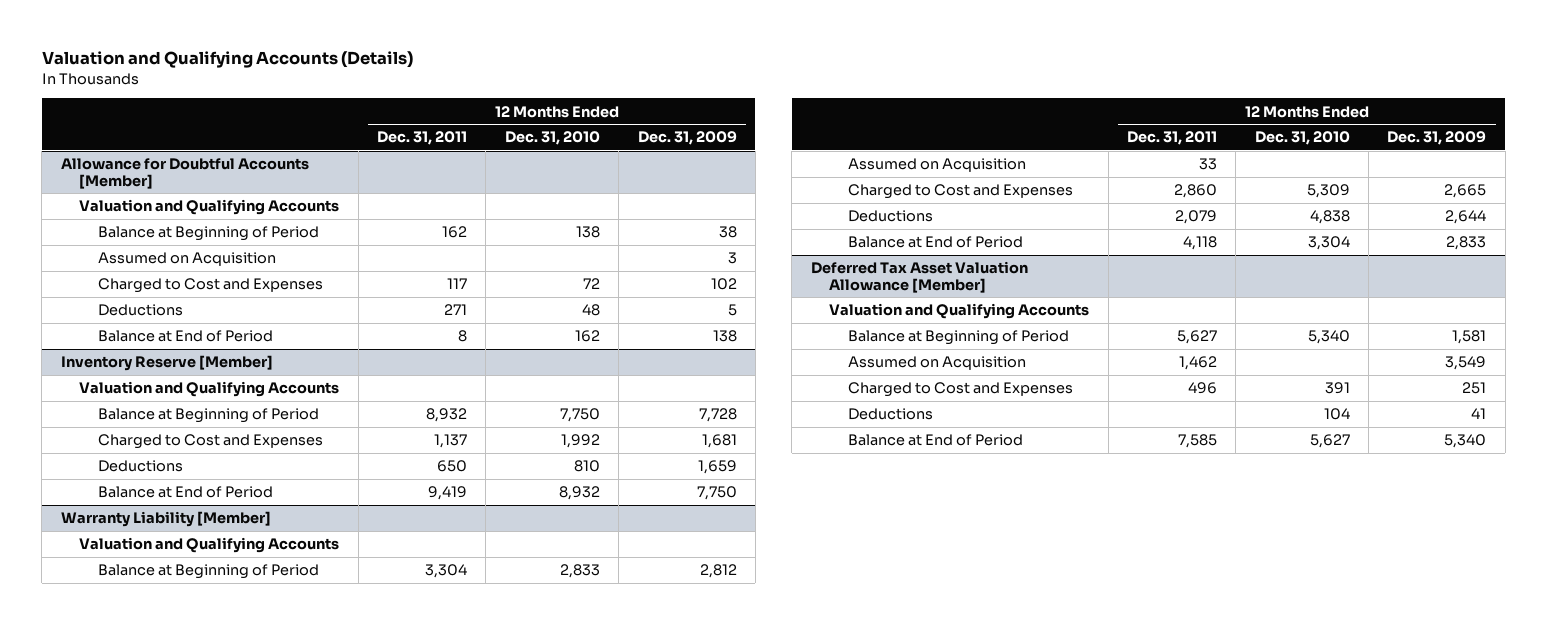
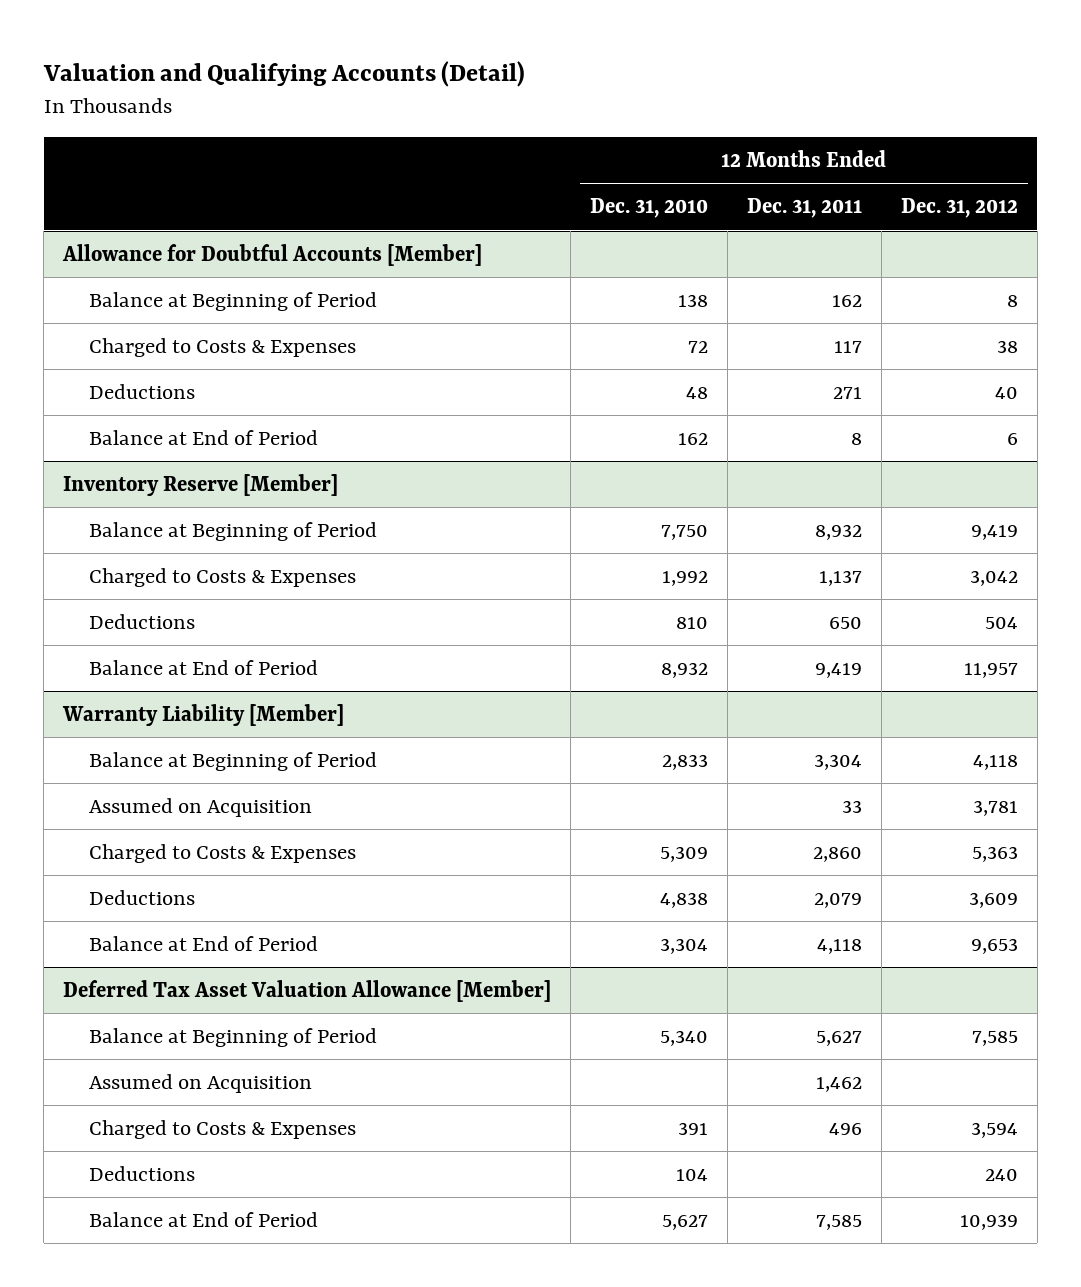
- Valuation and Qualifying Accounts (Details)
+ Valuation and Qualifying Accounts (Detail)
- | 12 Months Ended Dec. 31, 2011 | 12 Months Ended Dec. 31, 2010 | 12 Months Ended Dec. 31, 2009
+ | 12 Months Ended Dec. 31, 2010 | 12 Months Ended Dec. 31, 2011 | 12 Months Ended Dec. 31, 2012
@ Allowance for Doubtful Accounts [Member]
- Valuation and Qualifying Accounts
- Assumed on Acquisition | | | 3
- Charged to Cost and Expenses | 117 | 72 | 102
+ Charged to Costs & Expenses | 72 | 117 | 38
@ Inventory Reserve [Member]
- Valuation and Qualifying Accounts
- Charged to Cost and Expenses | 1,137 | 1,992 | 1,681
+ Charged to Costs & Expenses | 1,992 | 1,137 | 3,042
@ Warranty Liability [Member]
- Valuation and Qualifying Accounts
- Charged to Cost and Expenses | 2,860 | 5,309 | 2,665
+ Charged to Costs & Expenses | 5,309 | 2,860 | 5,363
@ Deferred Tax Asset Valuation Allowance [Member]
- Valuation and Qualifying Accounts
- Charged to Cost and Expenses | 496 | 391 | 251
+ Charged to Costs & Expenses | 391 | 496 | 3,594

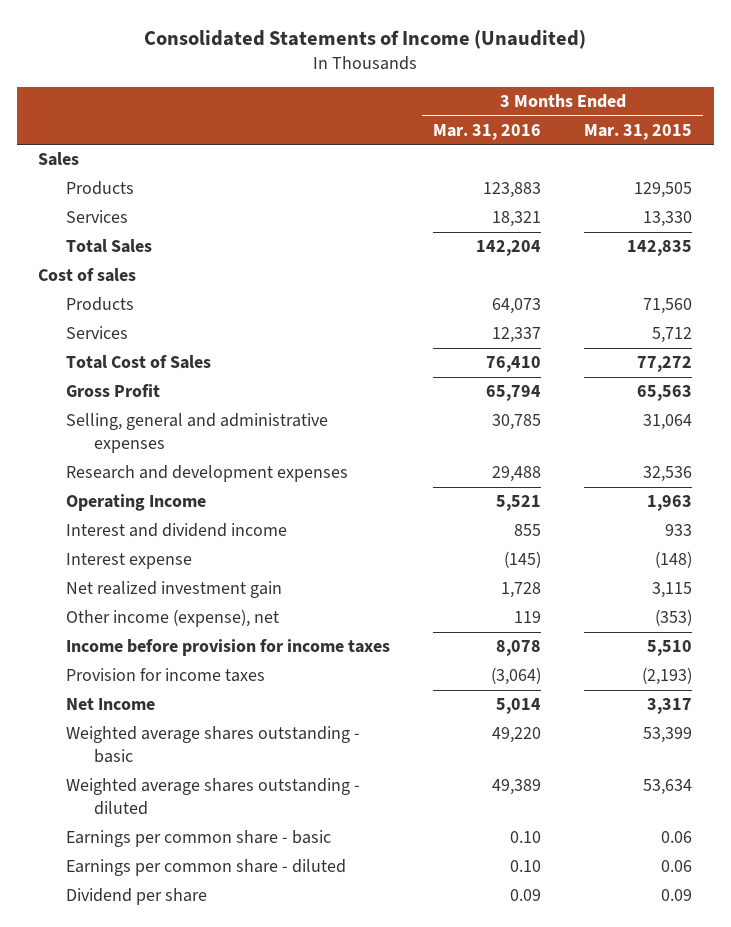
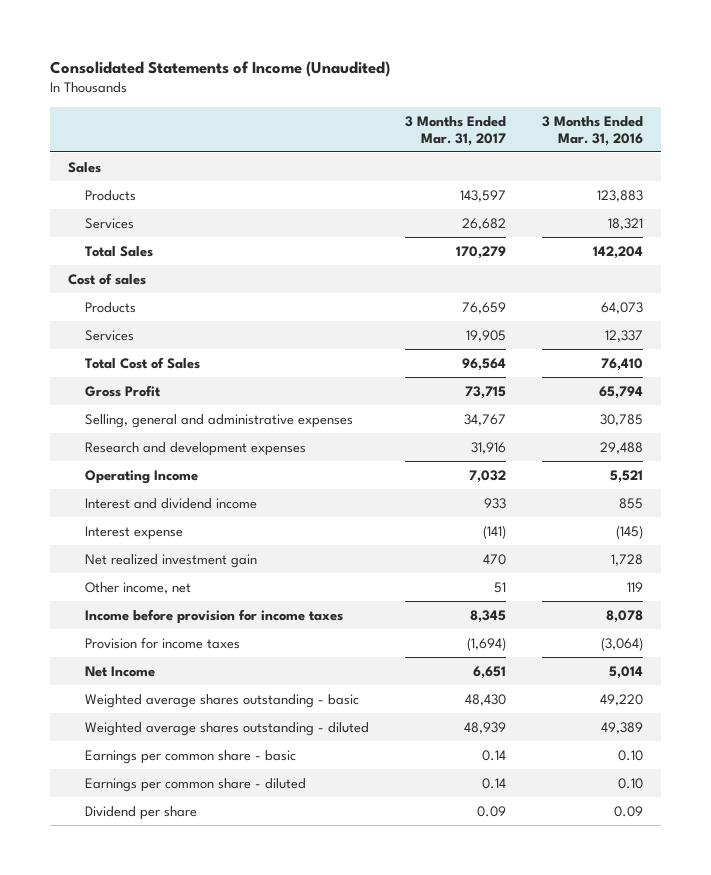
- | 3 Months Ended Mar. 31, 2016 | 3 Months Ended Mar. 31, 2015
+ | 3 Months Ended Mar. 31, 2017 | 3 Months Ended Mar. 31, 2016
- Other income (expense), net | 119 | (353)
+ Other income, net | 51 | 119

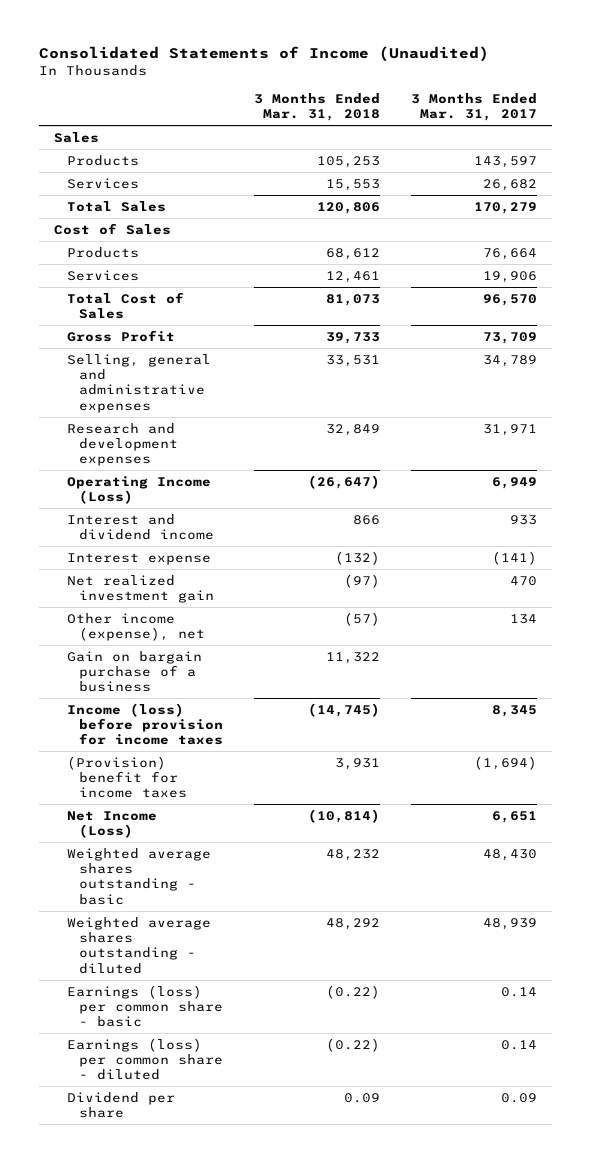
- | 3 Months Ended Mar. 31, 2017 | 3 Months Ended Mar. 31, 2016
+ | 3 Months Ended Mar. 31, 2018 | 3 Months Ended Mar. 31, 2017
- Cost of sales
- Products | 76,659 | 64,073
- Services | 19,905 | 12,337
- Total Cost of Sales | 96,564 | 76,410
- Gross Profit | 73,715 | 65,794
- Selling, general and administrative expenses | 34,767 | 30,785
- Research and development expenses | 31,916 | 29,488
- Operating Income | 7,032 | 5,521
+ Cost of Sales
+ Products | 68,612 | 76,664
+ Services | 12,461 | 19,906
+ Total Cost of Sales | 81,073 | 96,570
+ Gross Profit | 39,733 | 73,709
+ Selling, general and administrative expenses | 33,531 | 34,789
+ Research and development expenses | 32,849 | 31,971
+ Operating Income (Loss) | (26,647) | 6,949
- Other income, net | 51 | 119
- Income before provision for income taxes | 8,345 | 8,078
- Provision for income taxes | (1,694) | (3,064)
- Net Income | 6,651 | 5,014
+ Other income (expense), net | (57) | 134
+ Gain on bargain purchase of a business | 11,322 |
+ Income (loss) before provision for income taxes | (14,745) | 8,345
+ (Provision) benefit for income taxes | 3,931 | (1,694)
+ Net Income (Loss) | (10,814) | 6,651
- Earnings per common share - basic | 0.14 | 0.10
- Earnings per common share - diluted | 0.14 | 0.10
+ Earnings (loss) per common share - basic | (0.22) | 0.14
+ Earnings (loss) per common share - diluted | (0.22) | 0.14

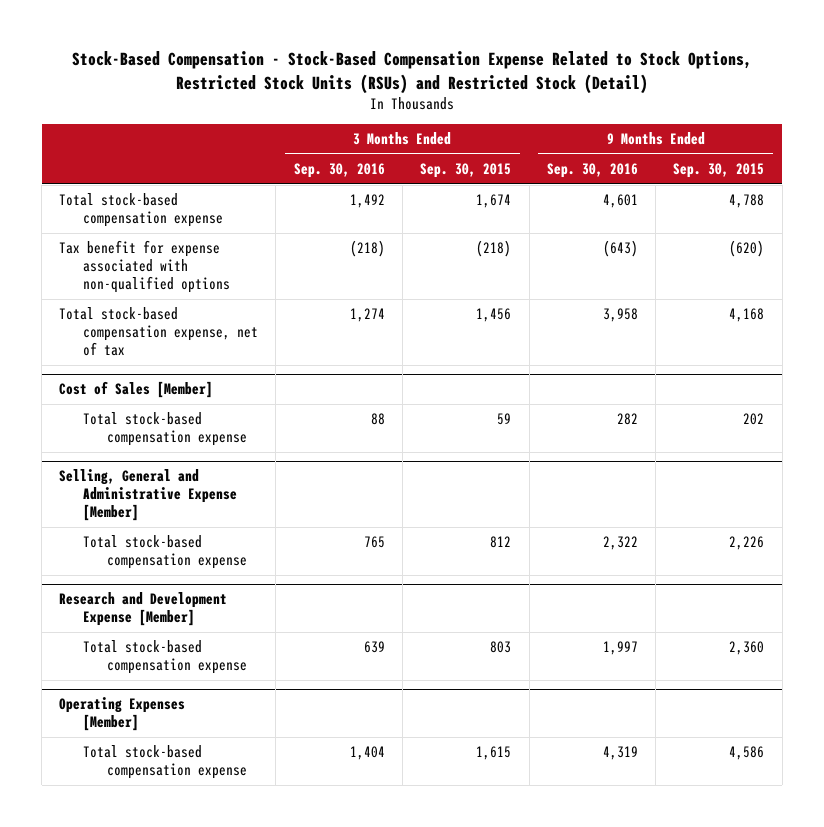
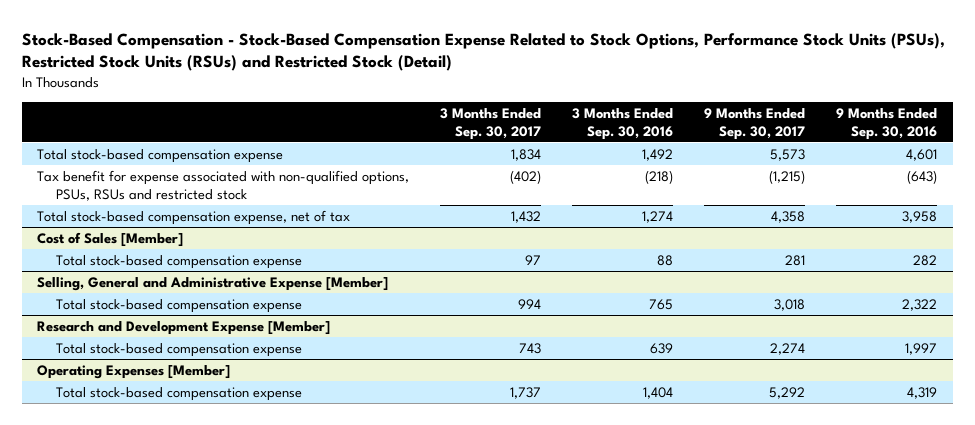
- Stock-Based Compensation - Stock-Based Compensation Expense Related to Stock Options, Restricted Stock Units (RSUs) and Restricted Stock (Detail)
+ Stock-Based Compensation - Stock-Based Compensation Expense Related to Stock Options, Performance Stock Units (PSUs), Restricted Stock Units (RSUs) and Restricted Stock (Detail)
- | 3 Months Ended Sep. 30, 2016 | 3 Months Ended Sep. 30, 2015 | 9 Months Ended Sep. 30, 2016 | 9 Months Ended Sep. 30, 2015
+ | 3 Months Ended Sep. 30, 2017 | 3 Months Ended Sep. 30, 2016 | 9 Months Ended Sep. 30, 2017 | 9 Months Ended Sep. 30, 2016
- Tax benefit for expense associated with non-qualified options | (218) | (218) | (643) | (620)
+ Tax benefit for expense associated with non-qualified options, PSUs, RSUs and restricted stock | (402) | (218) | (1,215) | (643)

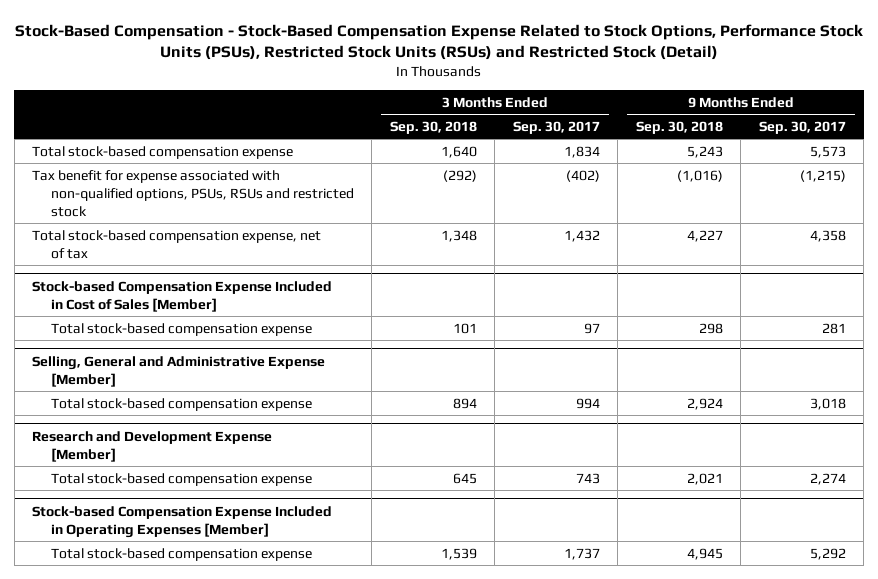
- | 3 Months Ended Sep. 30, 2017 | 3 Months Ended Sep. 30, 2016 | 9 Months Ended Sep. 30, 2017 | 9 Months Ended Sep. 30, 2016
+ | 3 Months Ended Sep. 30, 2018 | 3 Months Ended Sep. 30, 2017 | 9 Months Ended Sep. 30, 2018 | 9 Months Ended Sep. 30, 2017
- Cost of Sales [Member]
+ Stock-based Compensation Expense Included in Cost of Sales [Member]
- Operating Expenses [Member]
+ Stock-based Compensation Expense Included in Operating Expenses [Member]

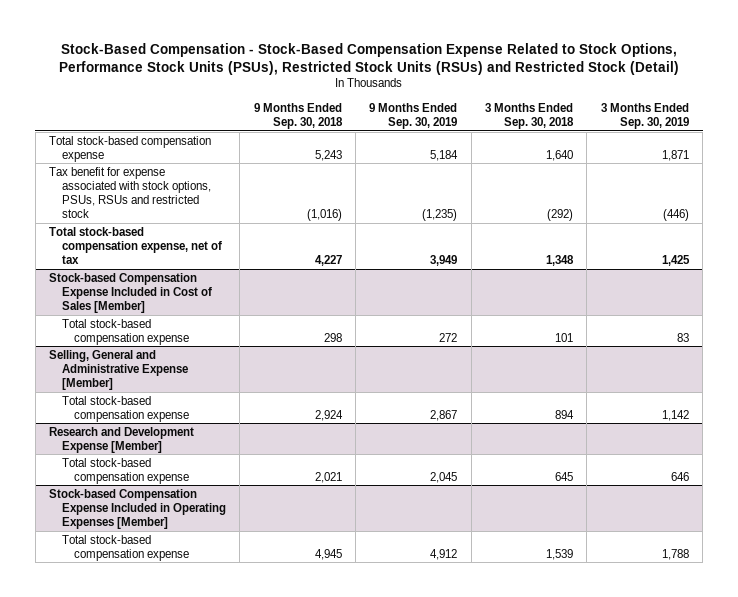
- | 3 Months Ended Sep. 30, 2018 | 3 Months Ended Sep. 30, 2017 | 9 Months Ended Sep. 30, 2018 | 9 Months Ended Sep. 30, 2017
+ | 9 Months Ended Sep. 30, 2018 | 9 Months Ended Sep. 30, 2019 | 3 Months Ended Sep. 30, 2018 | 3 Months Ended Sep. 30, 2019
- Tax benefit for expense associated with non-qualified options, PSUs, RSUs and restricted stock | (292) | (402) | (1,016) | (1,215)
+ Tax benefit for expense associated with stock options, PSUs, RSUs and restricted stock | (1,016) | (1,235) | (292) | (446)

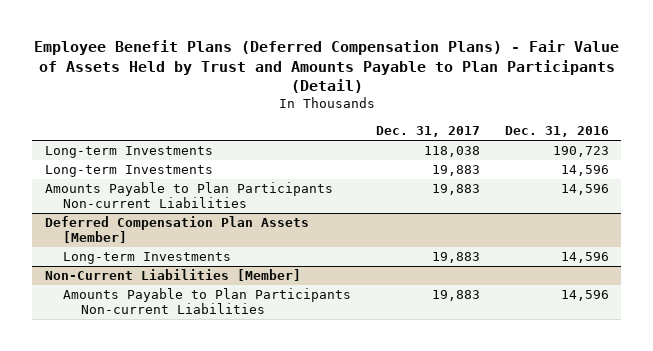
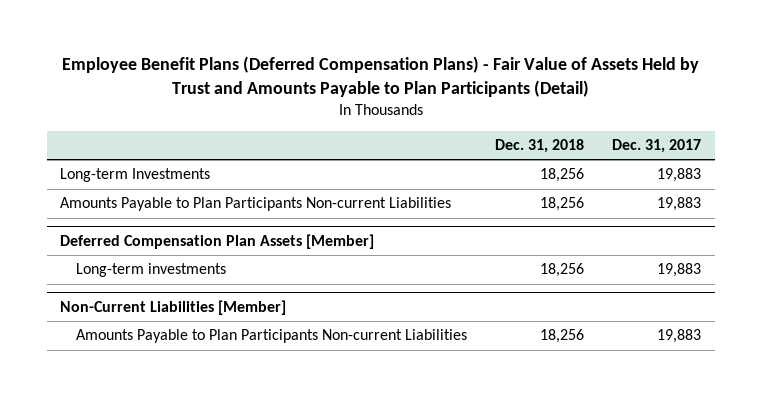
- | Dec. 31, 2017 | Dec. 31, 2016
+ | Dec. 31, 2018 | Dec. 31, 2017
- Long-term Investments | 118,038 | 190,723
@ Deferred Compensation Plan Assets [Member]
- Long-term Investments | 19,883 | 14,596
+ Long-term investments | 18,256 | 19,883

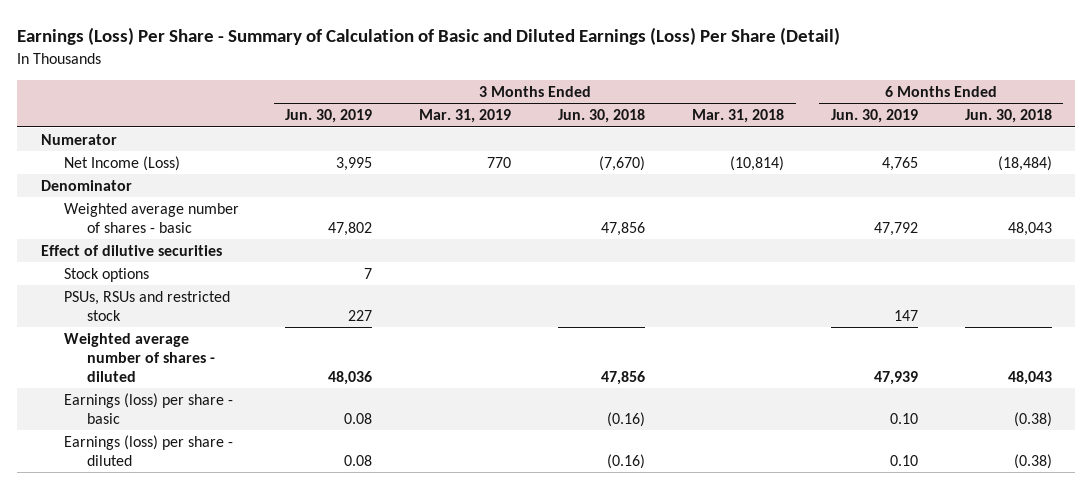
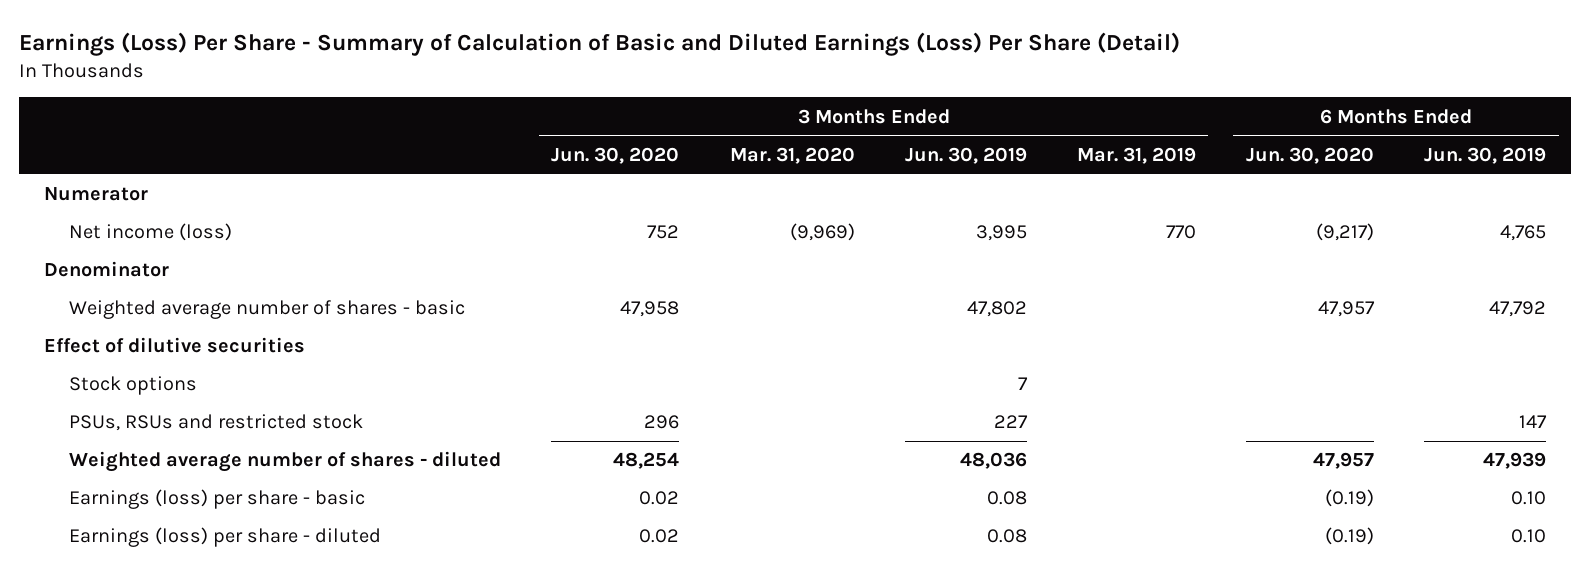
- | 3 Months Ended Jun. 30, 2019 | 3 Months Ended Mar. 31, 2019 | 3 Months Ended Jun. 30, 2018 | 3 Months Ended Mar. 31, 2018 | 6 Months Ended Jun. 30, 2019 | 6 Months Ended Jun. 30, 2018
+ | 3 Months Ended Jun. 30, 2020 | 3 Months Ended Mar. 31, 2020 | 3 Months Ended Jun. 30, 2019 | 3 Months Ended Mar. 31, 2019 | 6 Months Ended Jun. 30, 2020 | 6 Months Ended Jun. 30, 2019
- Net Income (Loss) | 3,995 | 770 | (7,670) | (10,814) | 4,765 | (18,484)
+ Net income (loss) | 752 | (9,969) | 3,995 | 770 | (9,217) | 4,765

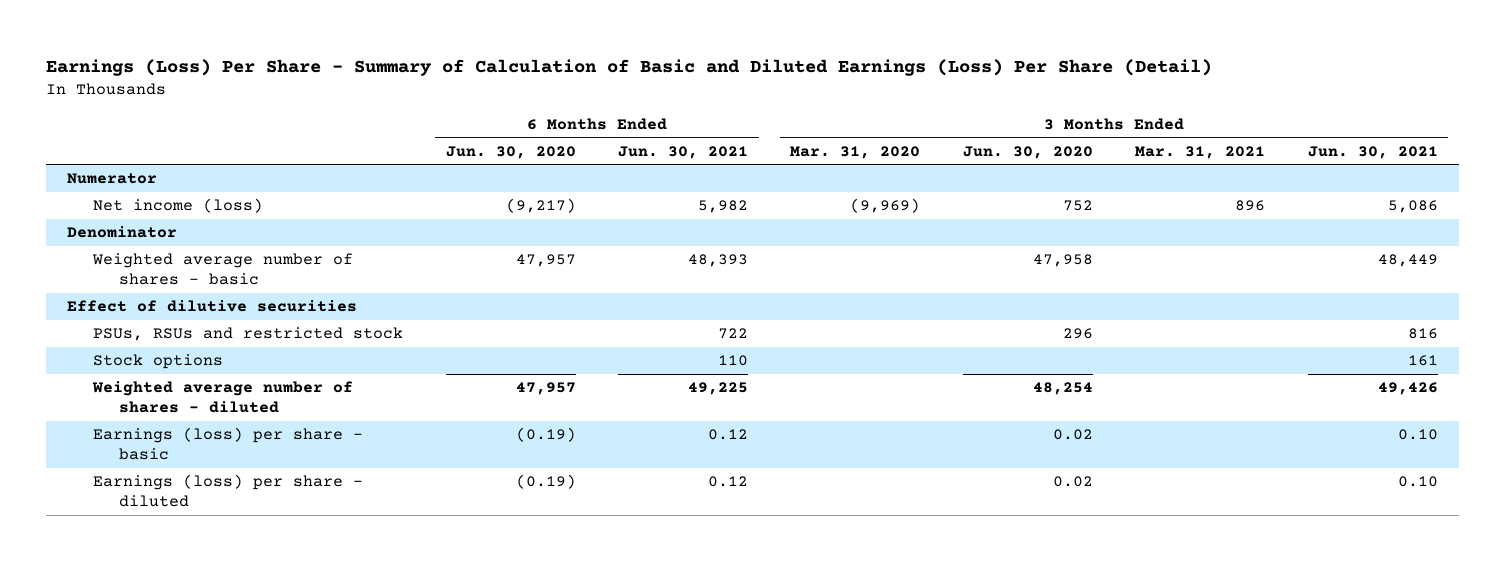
- | 3 Months Ended Jun. 30, 2020 | 3 Months Ended Mar. 31, 2020 | 3 Months Ended Jun. 30, 2019 | 3 Months Ended Mar. 31, 2019 | 6 Months Ended Jun. 30, 2020 | 6 Months Ended Jun. 30, 2019
+ | 6 Months Ended Jun. 30, 2020 | 6 Months Ended Jun. 30, 2021 | 3 Months Ended Mar. 31, 2020 | 3 Months Ended Jun. 30, 2020 | 3 Months Ended Mar. 31, 2021 | 3 Months Ended Jun. 30, 2021
moved down: Stock options | | 110 | | | | 161

